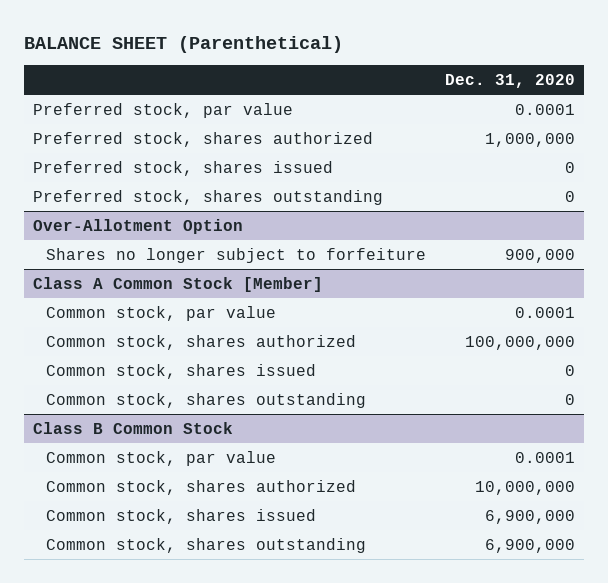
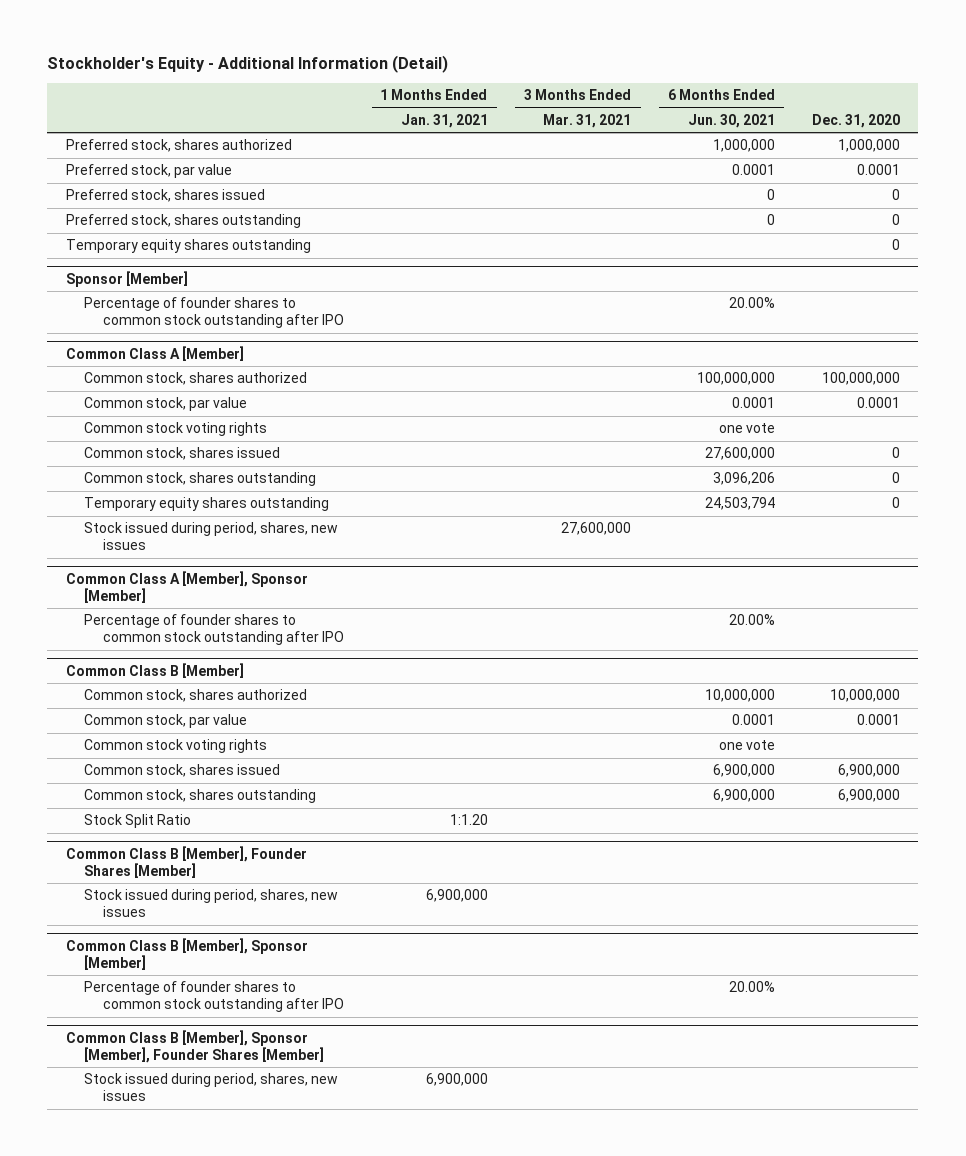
- BALANCE SHEET (Parenthetical)
+ Stockholder's Equity - Additional Information (Detail)
- | Dec. 31, 2020
+ | 1 Months Ended Jan. 31, 2021 | 3 Months Ended Mar. 31, 2021 | 6 Months Ended Jun. 30, 2021 | Dec. 31, 2020
moved down: Preferred stock, par value | | | 0.0001 | 0.0001
- Over-Allotment Option
- Shares no longer subject to forfeiture | 900,000
- Class A Common Stock [Member]
- Common stock, par value | 0.0001
+ Temporary equity shares outstanding | | | | 0
+ Sponsor [Member]
+ Percentage of founder shares to common stock outstanding after IPO | | | 20.00% |
+ Common Class A [Member]
+ Common stock, par value | | | 0.0001 | 0.0001
+ Common stock voting rights | | | one vote |
- Class B Common Stock
- Common stock, par value | 0.0001
+ Temporary equity shares outstanding | | | 24,503,794 | 0
+ Stock issued during period, shares, new issues | | 27,600,000 | |
+ Common Class A [Member], Sponsor [Member]
+ Percentage of founder shares to common stock outstanding after IPO | | | 20.00% |
+ Common Class B [Member]
+ Common stock, par value | | | 0.0001 | 0.0001
+ Common stock voting rights | | | one vote |
+ Stock Split Ratio | 1:1.20 | | |
+ Common Class B [Member], Founder Shares [Member]
+ Stock issued during period, shares, new issues | 6,900,000 | | |
+ Common Class B [Member], Sponsor [Member]
+ Percentage of founder shares to common stock outstanding after IPO | | | 20.00% |
+ Common Class B [Member], Sponsor [Member], Founder Shares [Member]
+ Stock issued during period, shares, new issues | 6,900,000 | | |

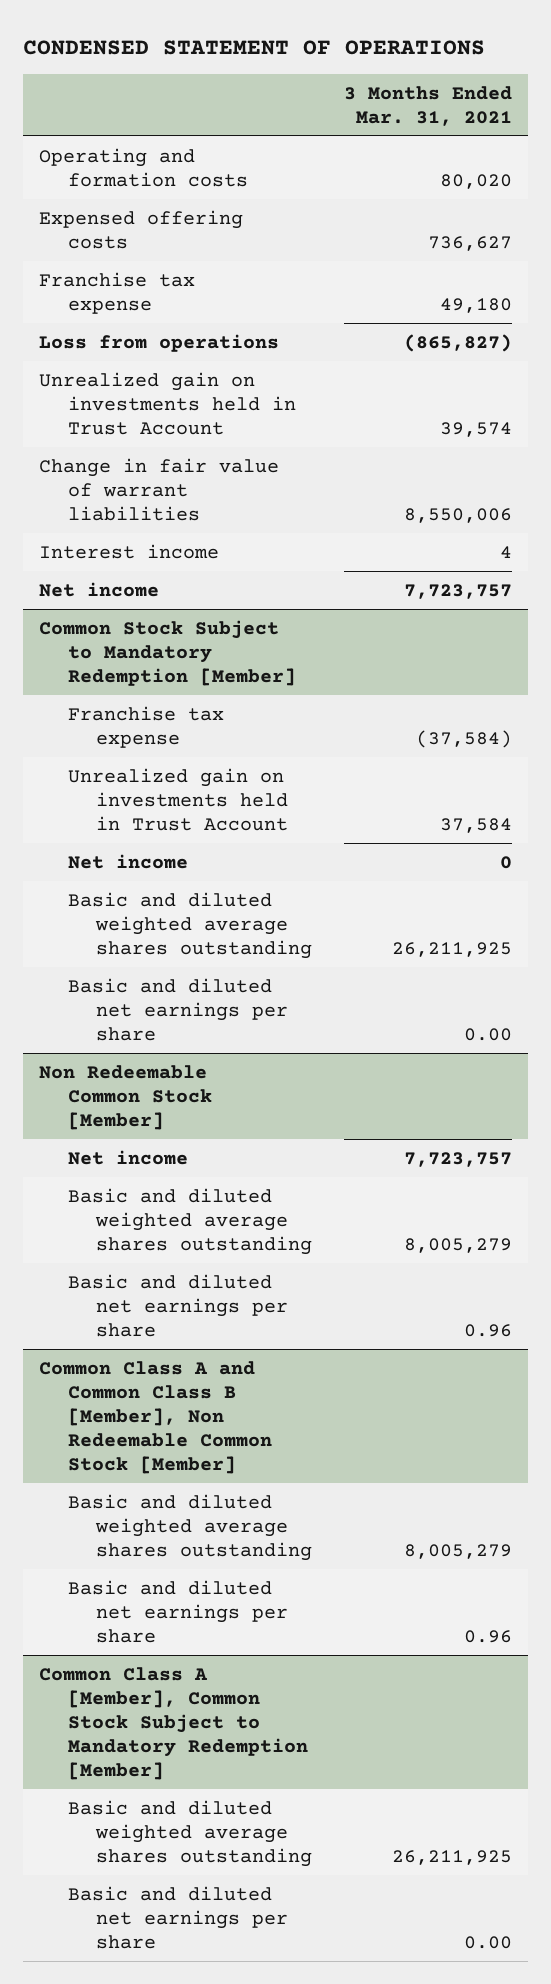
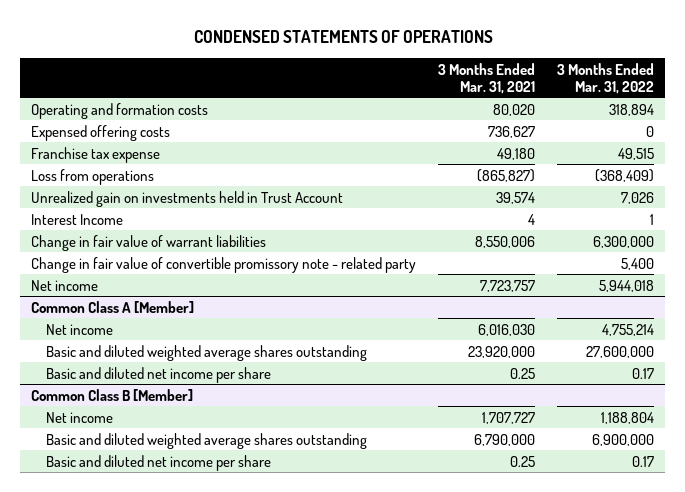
- CONDENSED STATEMENT OF OPERATIONS
+ CONDENSED STATEMENTS OF OPERATIONS
- | 3 Months Ended Mar. 31, 2021
+ | 3 Months Ended Mar. 31, 2021 | 3 Months Ended Mar. 31, 2022
+ Interest Income | 4 | 1
- Interest income | 4
- Net income | 7,723,757
- Common Stock Subject to Mandatory Redemption [Member]
- Franchise tax expense | (37,584)
- Unrealized gain on investments held in Trust Account | 37,584
- Net income | 0
- Basic and diluted weighted average shares outstanding | 26,211,925
- Basic and diluted net earnings per share | 0.00
- Non Redeemable Common Stock [Member]
+ Change in fair value of convertible promissory note - related party | | 5,400
- Basic and diluted weighted average shares outstanding | 8,005,279
- Basic and diluted net earnings per share | 0.96
- Common Class A and Common Class B [Member], Non Redeemable Common Stock [Member]
- Basic and diluted weighted average shares outstanding | 8,005,279
- Basic and diluted net earnings per share | 0.96
- Common Class A [Member], Common Stock Subject to Mandatory Redemption [Member]
- Basic and diluted weighted average shares outstanding | 26,211,925
- Basic and diluted net earnings per share | 0.00
+ Common Class A [Member]
+ Net income | 6,016,030 | 4,755,214
+ Basic and diluted weighted average shares outstanding | 23,920,000 | 27,600,000
+ Basic and diluted net income per share | 0.25 | 0.17
+ Common Class B [Member]
+ Net income | 1,707,727 | 1,188,804
+ Basic and diluted weighted average shares outstanding | 6,790,000 | 6,900,000
+ Basic and diluted net income per share | 0.25 | 0.17

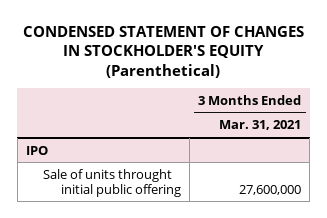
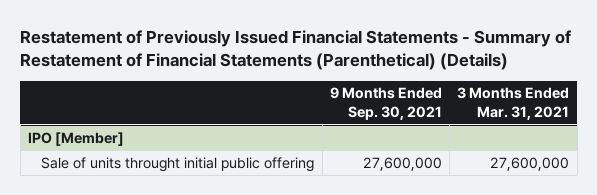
- CONDENSED STATEMENT OF CHANGES IN STOCKHOLDER'S EQUITY (Parenthetical)
+ Restatement of Previously Issued Financial Statements - Summary of Restatement of Financial Statements (Parenthetical) (Details)
- | 3 Months Ended Mar. 31, 2021
+ | 9 Months Ended Sep. 30, 2021 | 3 Months Ended Mar. 31, 2021
- IPO
+ IPO [Member]

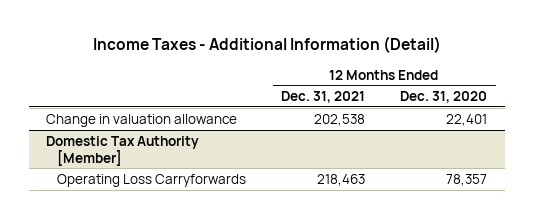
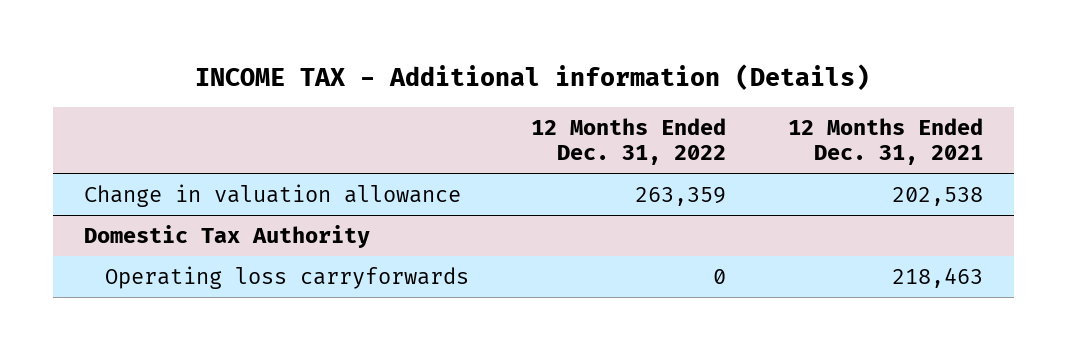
- Income Taxes - Additional Information (Detail)
+ INCOME TAX - Additional information (Details)
- | 12 Months Ended Dec. 31, 2021 | 12 Months Ended Dec. 31, 2020
+ | 12 Months Ended Dec. 31, 2022 | 12 Months Ended Dec. 31, 2021
- Domestic Tax Authority [Member]
- Operating Loss Carryforwards | 218,463 | 78,357
+ Domestic Tax Authority
+ Operating loss carryforwards | 0 | 218,463

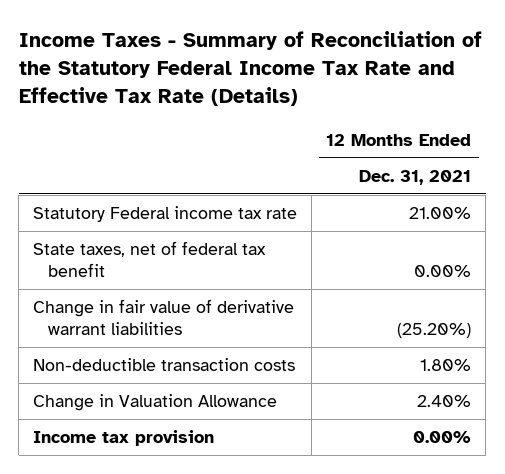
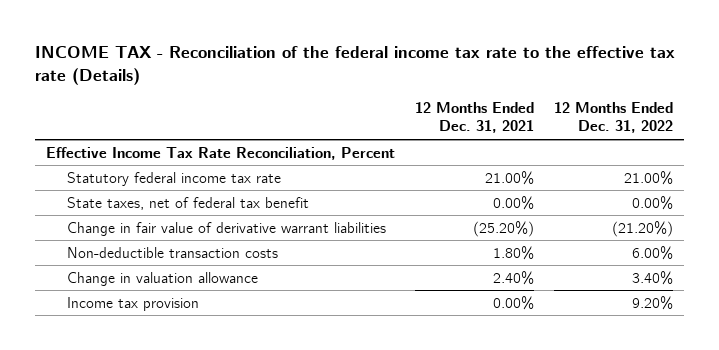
- Income Taxes - Summary of Reconciliation of the Statutory Federal Income Tax Rate and Effective Tax Rate (Details)
+ INCOME TAX - Reconciliation of the federal income tax rate to the effective tax rate (Details)
- | 12 Months Ended Dec. 31, 2021
+ | 12 Months Ended Dec. 31, 2021 | 12 Months Ended Dec. 31, 2022
- Statutory Federal income tax rate | 21.00%
+ Effective Income Tax Rate Reconciliation, Percent
+ Statutory federal income tax rate | 21.00% | 21.00%
- Change in Valuation Allowance | 2.40%
+ Change in valuation allowance | 2.40% | 3.40%

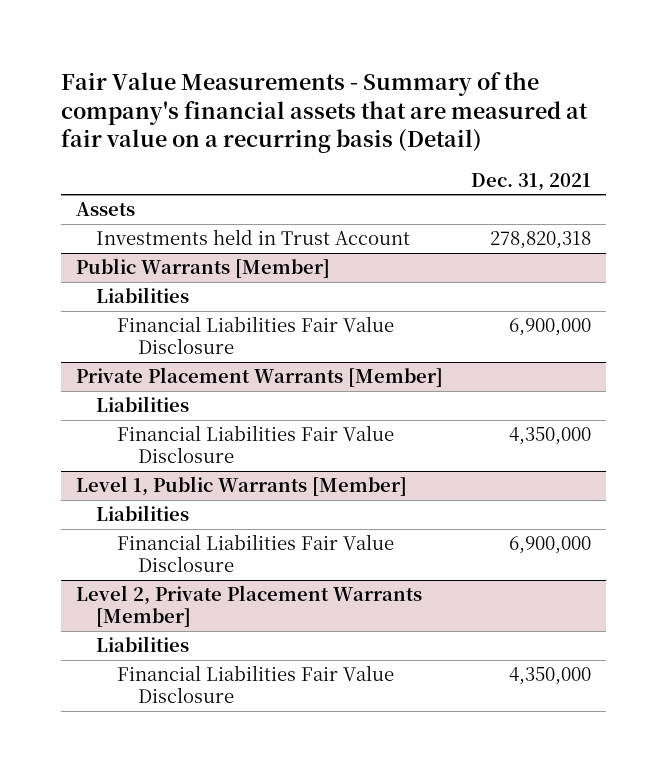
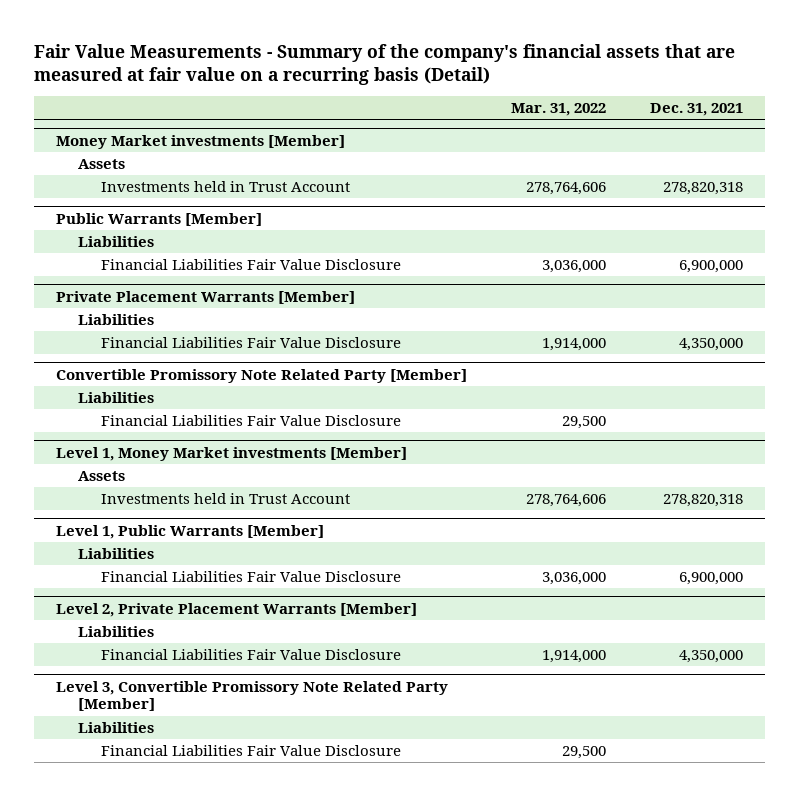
- | Dec. 31, 2021
+ | Mar. 31, 2022 | Dec. 31, 2021
+ Money Market investments [Member]
+ Convertible Promissory Note Related Party [Member]
+ Liabilities
+ Financial Liabilities Fair Value Disclosure | 29,500 |
+ Level 1, Money Market investments [Member]
+ Assets
+ Investments held in Trust Account | 278,764,606 | 278,820,318
+ Level 3, Convertible Promissory Note Related Party [Member]
+ Liabilities
+ Financial Liabilities Fair Value Disclosure | 29,500 |

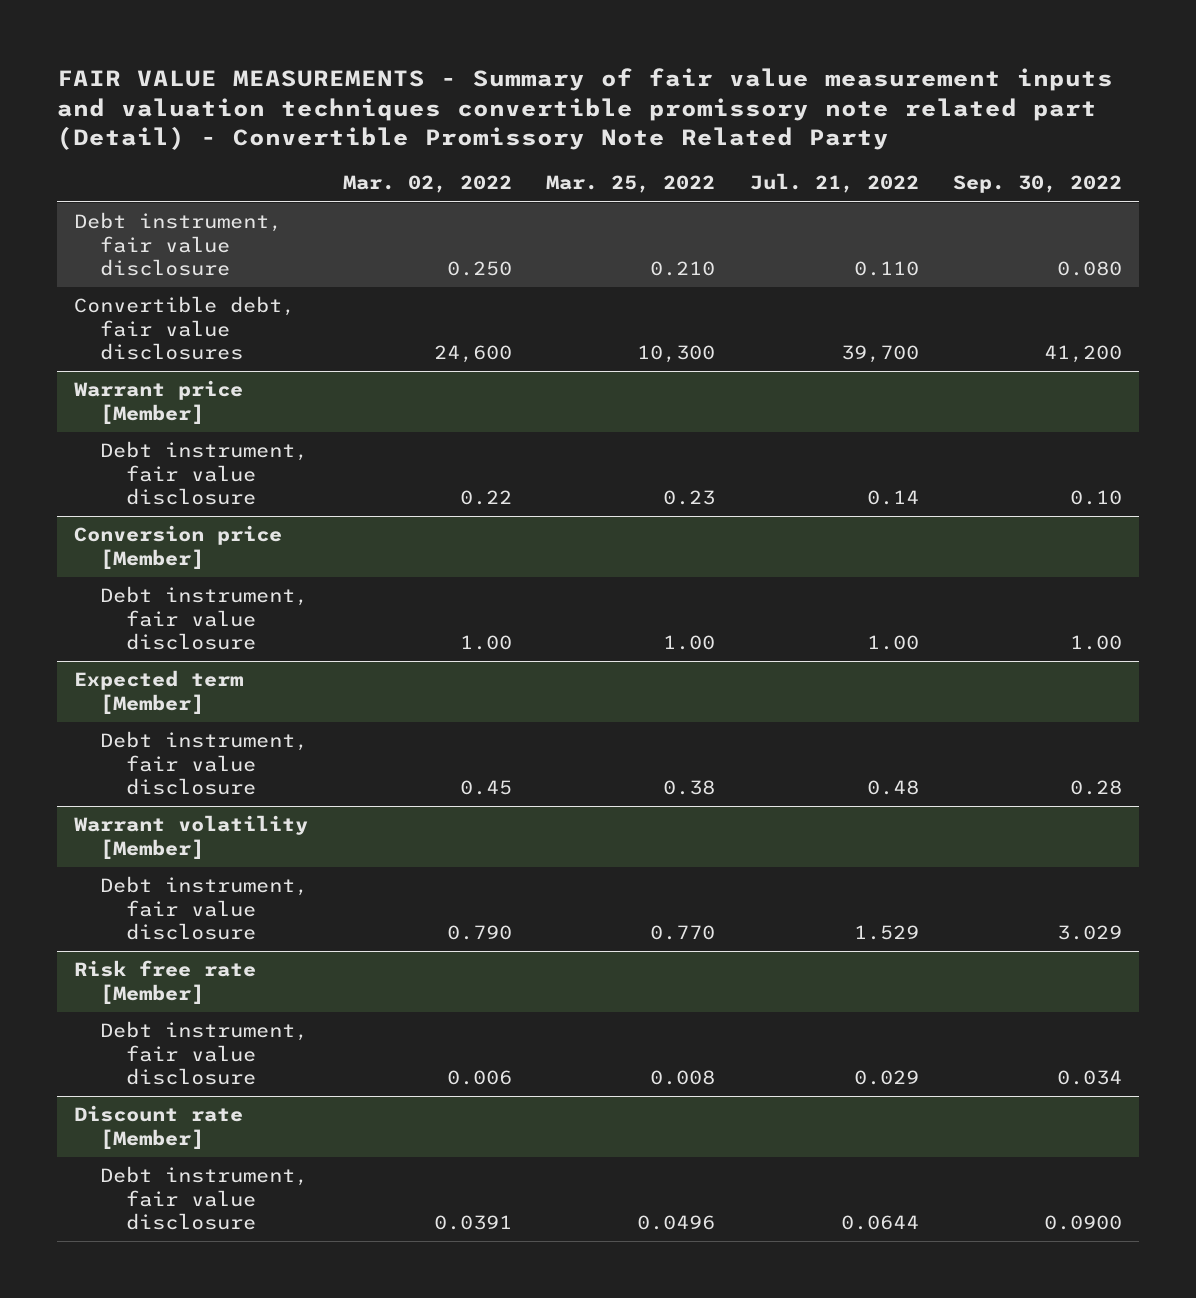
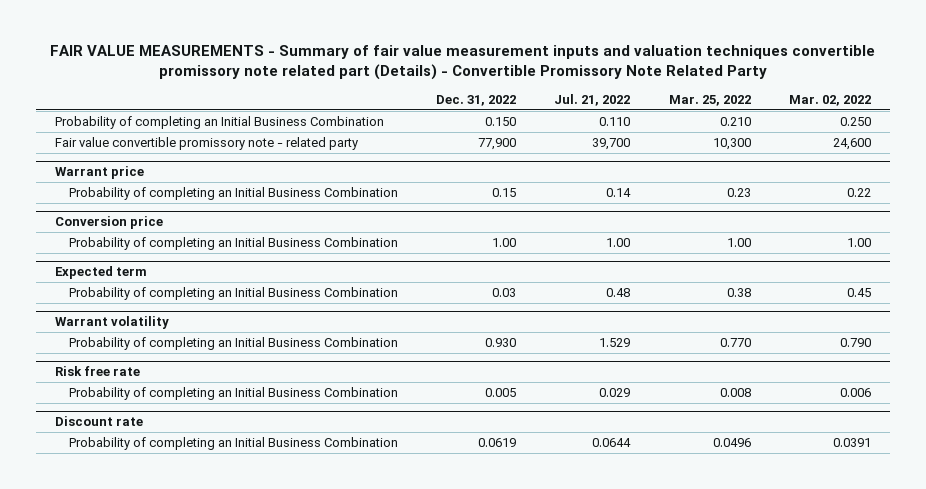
- FAIR VALUE MEASUREMENTS - Summary of fair value measurement inputs and valuation techniques convertible promissory note related part (Detail) - Convertible Promissory Note Related Party
+ FAIR VALUE MEASUREMENTS - Summary of fair value measurement inputs and valuation techniques convertible promissory note related part (Details) - Convertible Promissory Note Related Party
- | Mar. 02, 2022 | Mar. 25, 2022 | Jul. 21, 2022 | Sep. 30, 2022
+ | Dec. 31, 2022 | Jul. 21, 2022 | Mar. 25, 2022 | Mar. 02, 2022
- Debt instrument, fair value disclosure | 0.250 | 0.210 | 0.110 | 0.080
- Convertible debt, fair value disclosures | 24,600 | 10,300 | 39,700 | 41,200
- Warrant price [Member]
- Debt instrument, fair value disclosure | 0.22 | 0.23 | 0.14 | 0.10
- Conversion price [Member]
- Debt instrument, fair value disclosure | 1.00 | 1.00 | 1.00 | 1.00
- Expected term [Member]
- Debt instrument, fair value disclosure | 0.45 | 0.38 | 0.48 | 0.28
- Warrant volatility [Member]
- Debt instrument, fair value disclosure | 0.790 | 0.770 | 1.529 | 3.029
- Risk free rate [Member]
- Debt instrument, fair value disclosure | 0.006 | 0.008 | 0.029 | 0.034
- Discount rate [Member]
- Debt instrument, fair value disclosure | 0.0391 | 0.0496 | 0.0644 | 0.0900
+ Probability of completing an Initial Business Combination | 0.150 | 0.110 | 0.210 | 0.250
+ Fair value convertible promissory note - related party | 77,900 | 39,700 | 10,300 | 24,600
+ Warrant price
+ Probability of completing an Initial Business Combination | 0.15 | 0.14 | 0.23 | 0.22
+ Conversion price
+ Probability of completing an Initial Business Combination | 1.00 | 1.00 | 1.00 | 1.00
+ Expected term
+ Probability of completing an Initial Business Combination | 0.03 | 0.48 | 0.38 | 0.45
+ Warrant volatility
+ Probability of completing an Initial Business Combination | 0.930 | 1.529 | 0.770 | 0.790
+ Risk free rate
+ Probability of completing an Initial Business Combination | 0.005 | 0.029 | 0.008 | 0.006
+ Discount rate
+ Probability of completing an Initial Business Combination | 0.0619 | 0.0644 | 0.0496 | 0.0391

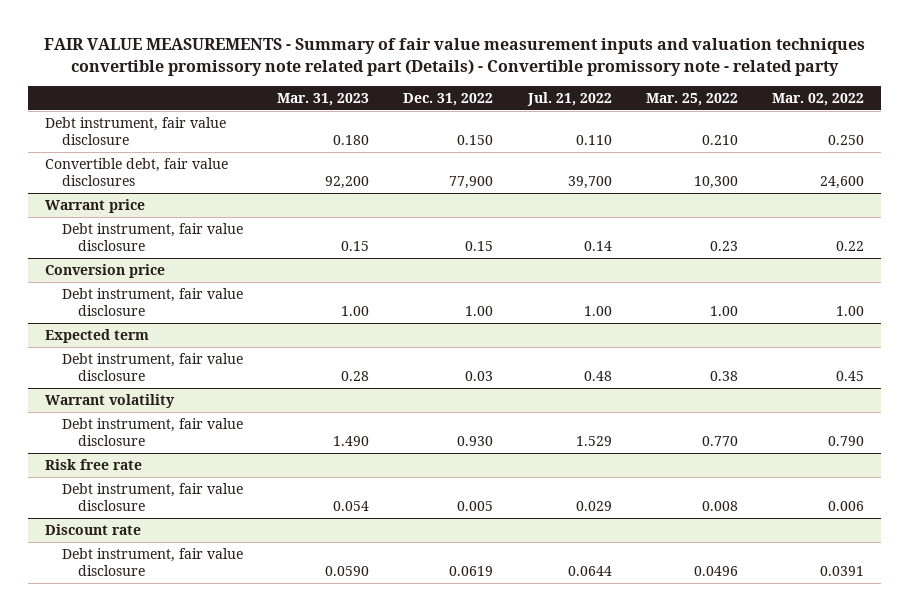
- FAIR VALUE MEASUREMENTS - Summary of fair value measurement inputs and valuation techniques convertible promissory note related part (Details) - Convertible Promissory Note Related Party
+ FAIR VALUE MEASUREMENTS - Summary of fair value measurement inputs and valuation techniques convertible promissory note related part (Details) - Convertible promissory note - related party
- | Dec. 31, 2022 | Jul. 21, 2022 | Mar. 25, 2022 | Mar. 02, 2022
+ | Mar. 31, 2023 | Dec. 31, 2022 | Jul. 21, 2022 | Mar. 25, 2022 | Mar. 02, 2022
- Probability of completing an Initial Business Combination | 0.150 | 0.110 | 0.210 | 0.250
- Fair value convertible promissory note - related party | 77,900 | 39,700 | 10,300 | 24,600
+ Debt instrument, fair value disclosure | 0.180 | 0.150 | 0.110 | 0.210 | 0.250
+ Convertible debt, fair value disclosures | 92,200 | 77,900 | 39,700 | 10,300 | 24,600
@ Warrant price
- Probability of completing an Initial Business Combination | 0.15 | 0.14 | 0.23 | 0.22
+ Debt instrument, fair value disclosure | 0.15 | 0.15 | 0.14 | 0.23 | 0.22
@ Conversion price
- Probability of completing an Initial Business Combination | 1.00 | 1.00 | 1.00 | 1.00
+ Debt instrument, fair value disclosure | 1.00 | 1.00 | 1.00 | 1.00 | 1.00
@ Expected term
- Probability of completing an Initial Business Combination | 0.03 | 0.48 | 0.38 | 0.45
+ Debt instrument, fair value disclosure | 0.28 | 0.03 | 0.48 | 0.38 | 0.45
@ Warrant volatility
- Probability of completing an Initial Business Combination | 0.930 | 1.529 | 0.770 | 0.790
+ Debt instrument, fair value disclosure | 1.490 | 0.930 | 1.529 | 0.770 | 0.790
@ Risk free rate
- Probability of completing an Initial Business Combination | 0.005 | 0.029 | 0.008 | 0.006
+ Debt instrument, fair value disclosure | 0.054 | 0.005 | 0.029 | 0.008 | 0.006
@ Discount rate
- Probability of completing an Initial Business Combination | 0.0619 | 0.0644 | 0.0496 | 0.0391
+ Debt instrument, fair value disclosure | 0.0590 | 0.0619 | 0.0644 | 0.0496 | 0.0391

